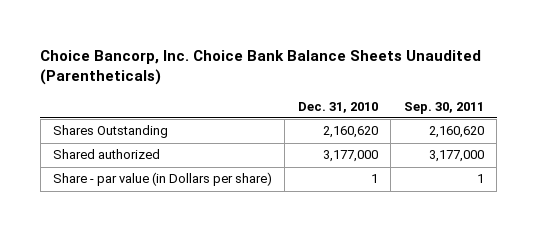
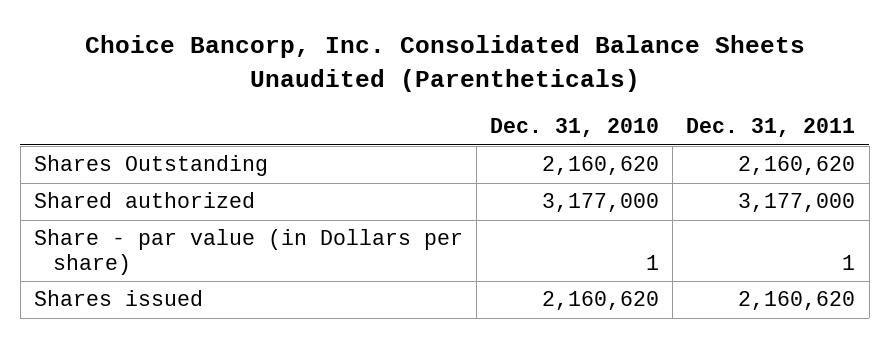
- Choice Bancorp, Inc. Choice Bank Balance Sheets Unaudited (Parentheticals)
+ Choice Bancorp, Inc. Consolidated Balance Sheets Unaudited (Parentheticals)
- | Dec. 31, 2010 | Sep. 30, 2011
+ | Dec. 31, 2010 | Dec. 31, 2011
+ Shares issued | 2,160,620 | 2,160,620

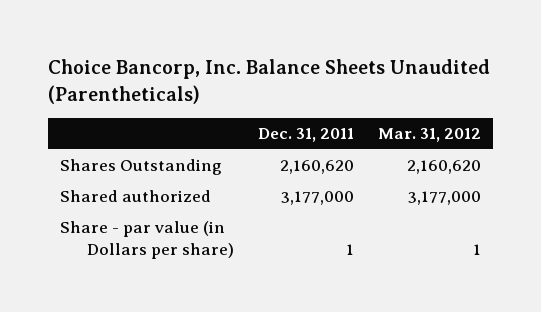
- Choice Bancorp, Inc. Consolidated Balance Sheets Unaudited (Parentheticals)
+ Choice Bancorp, Inc. Balance Sheets Unaudited (Parentheticals)
- | Dec. 31, 2010 | Dec. 31, 2011
+ | Dec. 31, 2011 | Mar. 31, 2012
- Shares issued | 2,160,620 | 2,160,620

